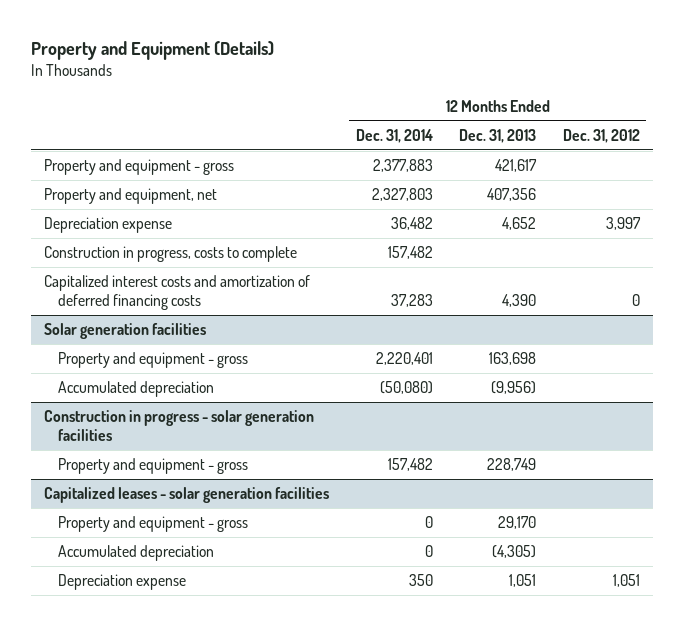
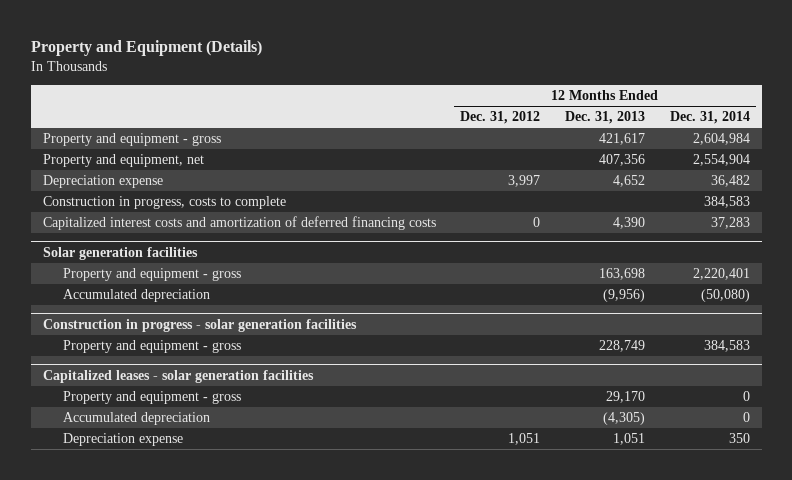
- | 12 Months Ended Dec. 31, 2014 | 12 Months Ended Dec. 31, 2013 | 12 Months Ended Dec. 31, 2012
+ | 12 Months Ended Dec. 31, 2012 | 12 Months Ended Dec. 31, 2013 | 12 Months Ended Dec. 31, 2014
- Property and equipment - gross | 2,377,883 | 421,617 |
- Property and equipment, net | 2,327,803 | 407,356 |
+ Property and equipment - gross | | 421,617 | 2,604,984
+ Property and equipment, net | | 407,356 | 2,554,904
- Construction in progress, costs to complete | 157,482 | |
+ Construction in progress, costs to complete | | | 384,583
@ Construction in progress - solar generation facilities
- Property and equipment - gross | 157,482 | 228,749 |
+ Property and equipment - gross | | 228,749 | 384,583

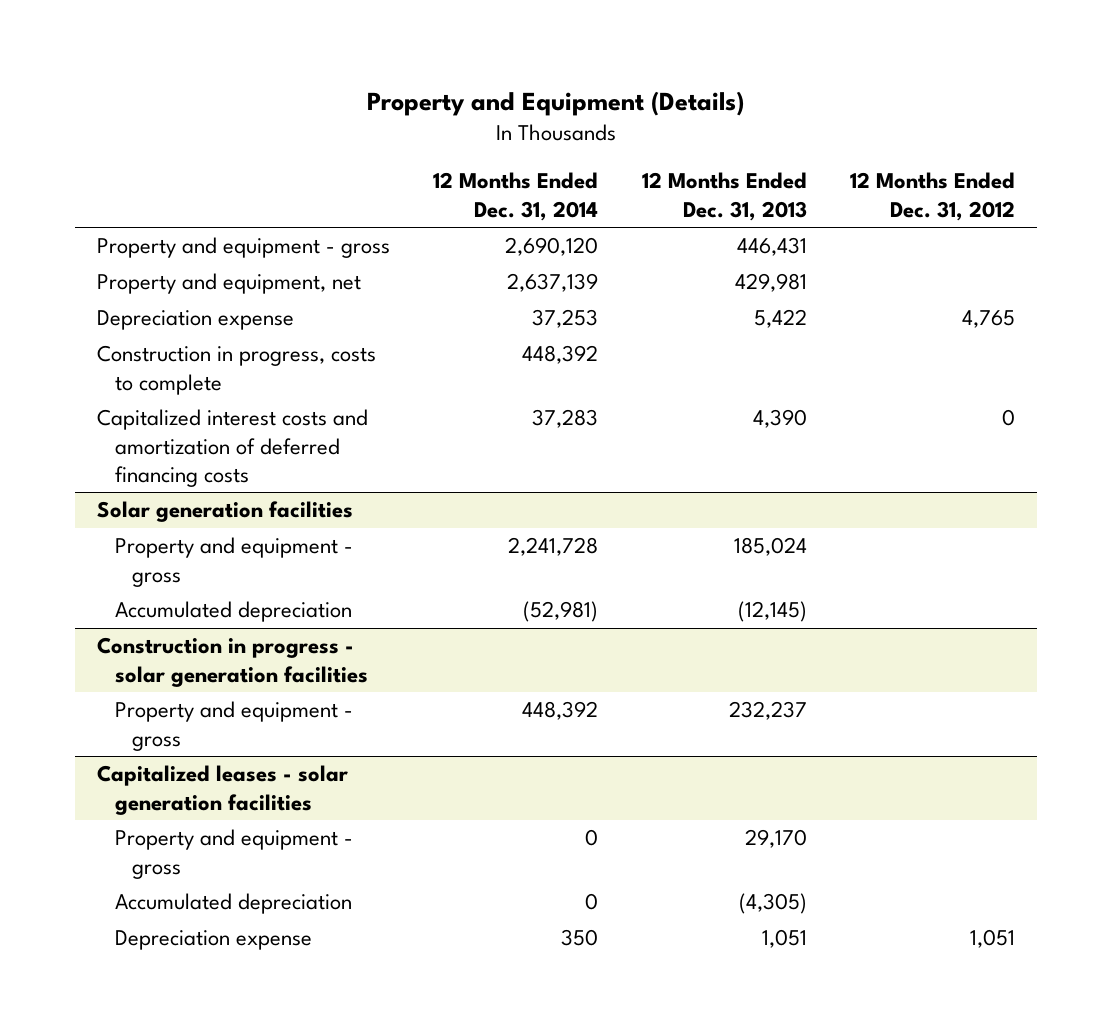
- | 12 Months Ended Dec. 31, 2012 | 12 Months Ended Dec. 31, 2013 | 12 Months Ended Dec. 31, 2014
+ | 12 Months Ended Dec. 31, 2014 | 12 Months Ended Dec. 31, 2013 | 12 Months Ended Dec. 31, 2012
- Property and equipment - gross | | 421,617 | 2,604,984
- Property and equipment, net | | 407,356 | 2,554,904
- Depreciation expense | 3,997 | 4,652 | 36,482
- Construction in progress, costs to complete | | | 384,583
+ Property and equipment - gross | 2,690,120 | 446,431 |
+ Property and equipment, net | 2,637,139 | 429,981 |
+ Depreciation expense | 37,253 | 5,422 | 4,765
+ Construction in progress, costs to complete | 448,392 | |
@ Solar generation facilities
- Property and equipment - gross | | 163,698 | 2,220,401
- Accumulated depreciation | | (9,956) | (50,080)
+ Property and equipment - gross | 2,241,728 | 185,024 |
+ Accumulated depreciation | (52,981) | (12,145) |
@ Construction in progress - solar generation facilities
- Property and equipment - gross | | 228,749 | 384,583
+ Property and equipment - gross | 448,392 | 232,237 |

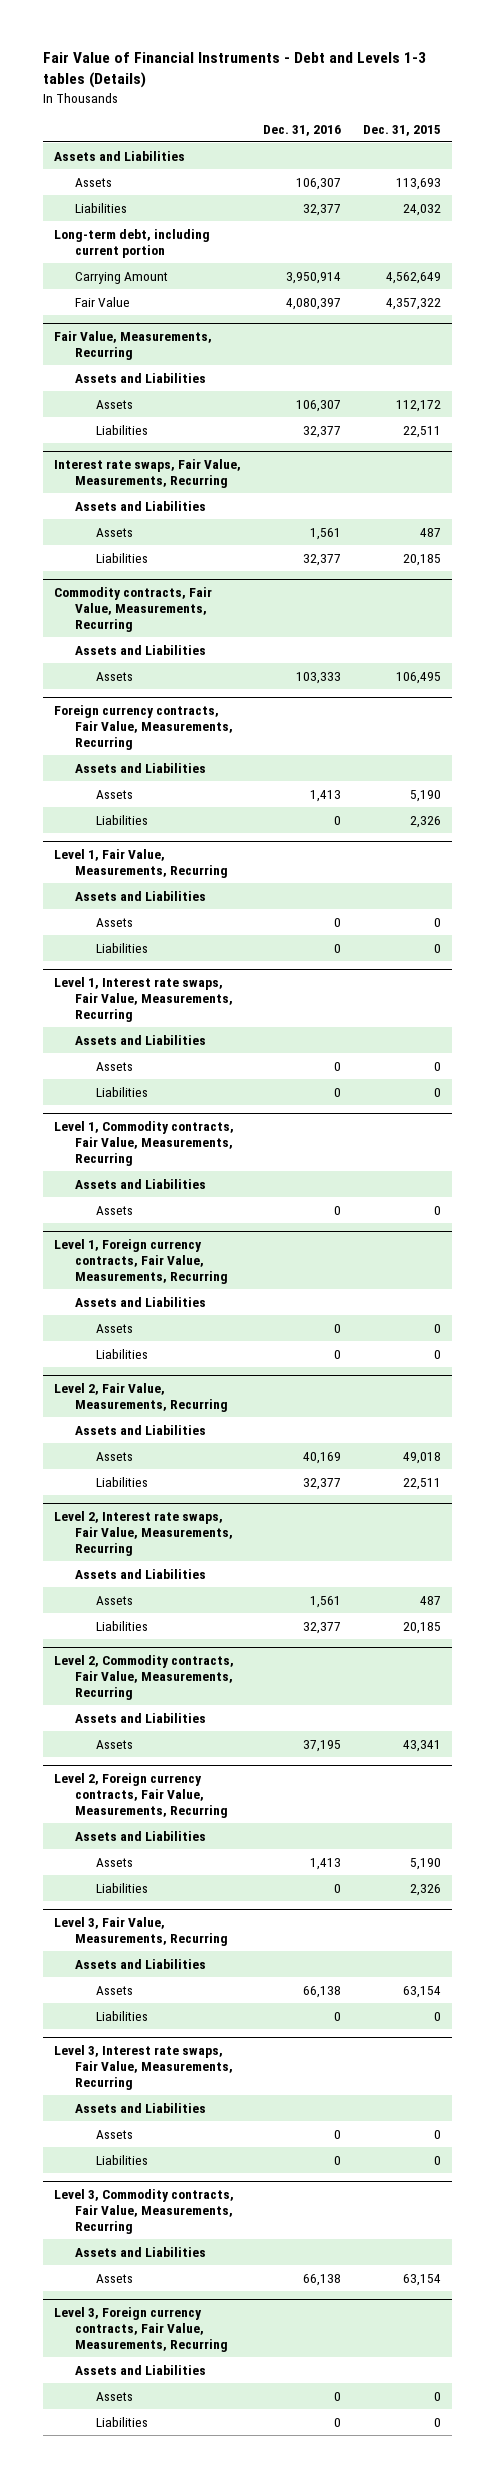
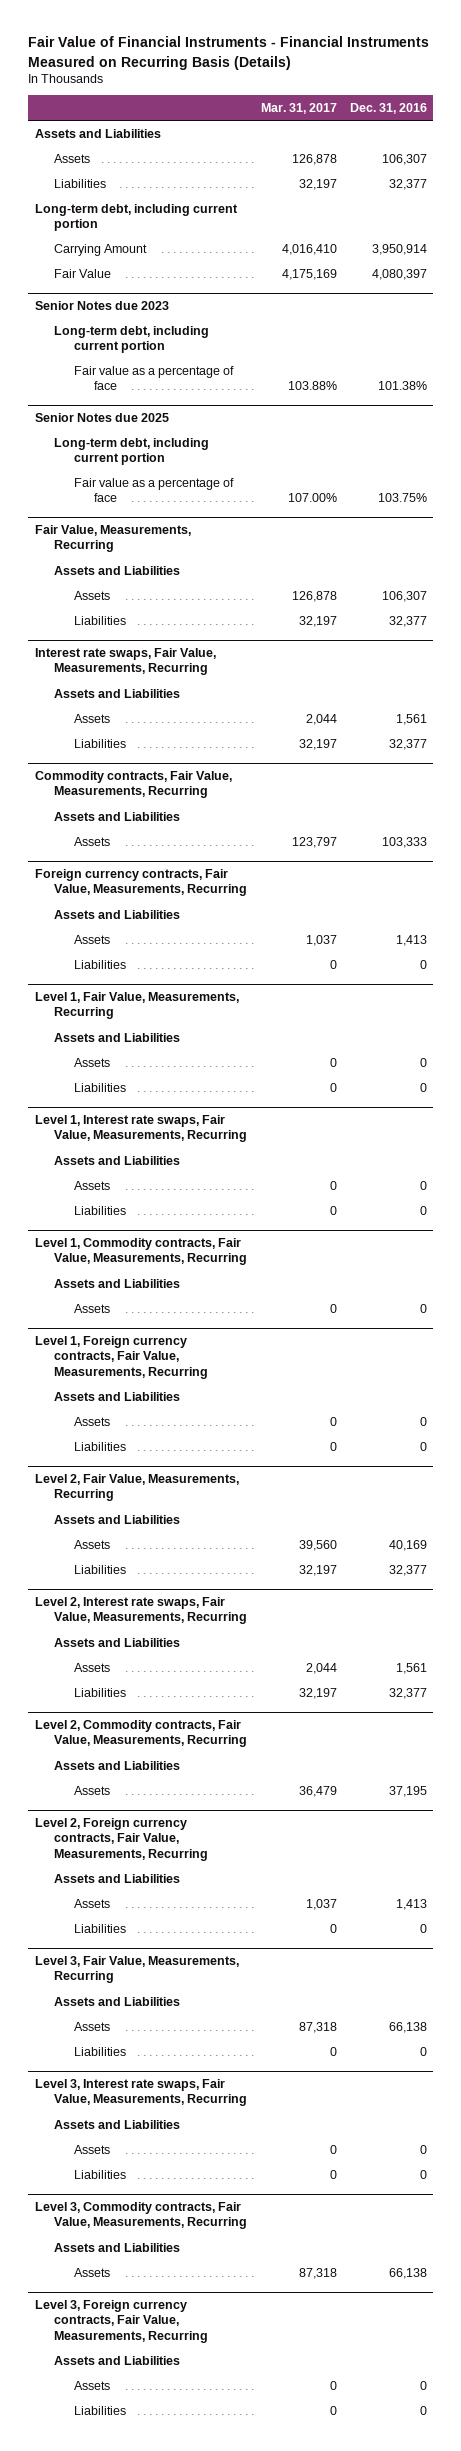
- Fair Value of Financial Instruments - Debt and Levels 1-3 tables (Details)
+ Fair Value of Financial Instruments - Financial Instruments Measured on Recurring Basis (Details)
- | Dec. 31, 2016 | Dec. 31, 2015
+ | Mar. 31, 2017 | Dec. 31, 2016
+ Senior Notes due 2023
+ Long-term debt, including current portion
+ Fair value as a percentage of face | 103.88% | 101.38%
+ Senior Notes due 2025
+ Long-term debt, including current portion
+ Fair value as a percentage of face | 107.00% | 103.75%

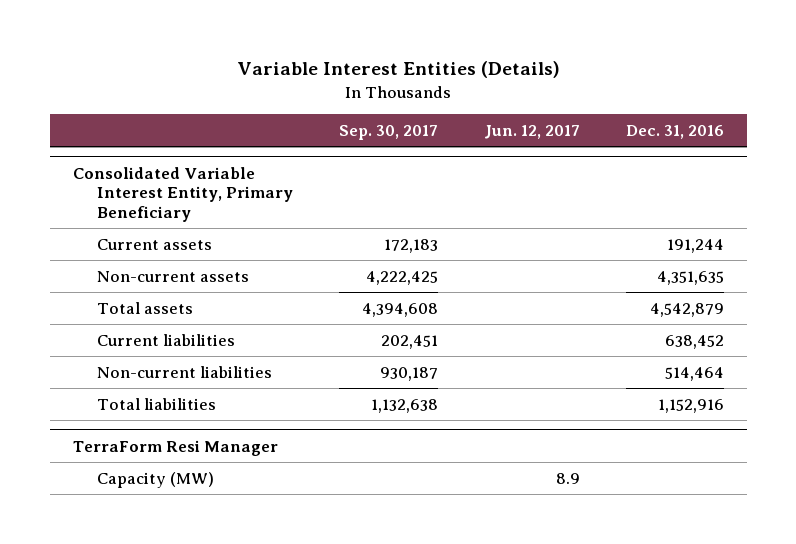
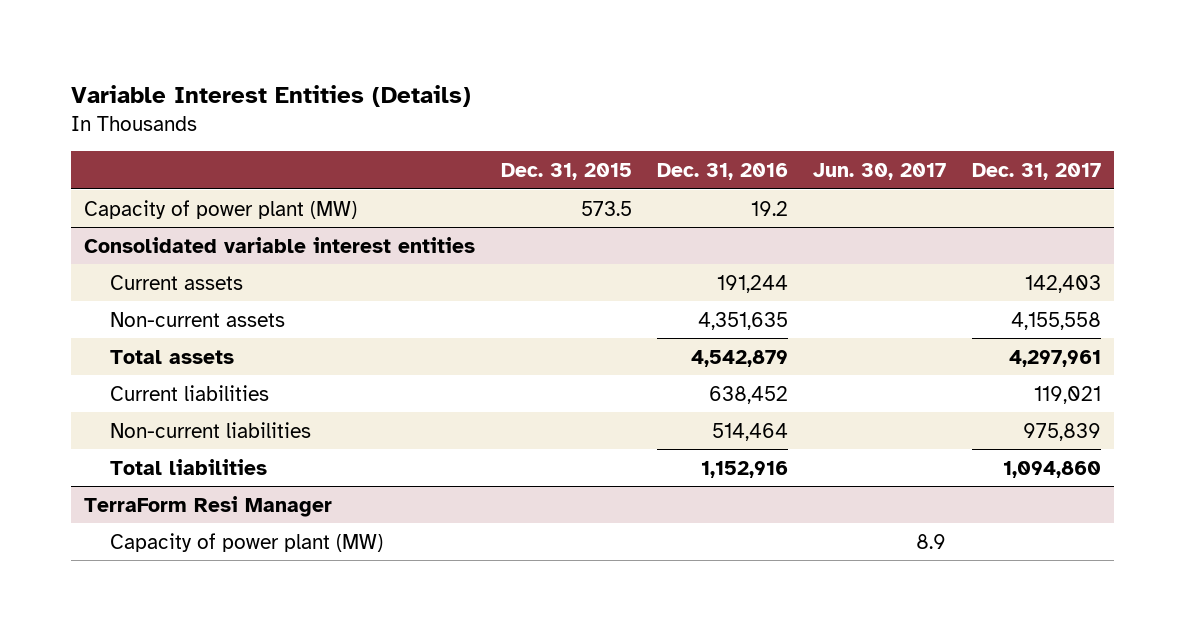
- | Sep. 30, 2017 | Jun. 12, 2017 | Dec. 31, 2016
+ | Dec. 31, 2015 | Dec. 31, 2016 | Jun. 30, 2017 | Dec. 31, 2017
- Consolidated Variable Interest Entity, Primary Beneficiary
+ Capacity of power plant (MW) | 573.5 | 19.2 | |
+ Consolidated variable interest entities
@ TerraForm Resi Manager
- Capacity (MW) | | 8.9 |
+ Capacity of power plant (MW) | | | 8.9 |

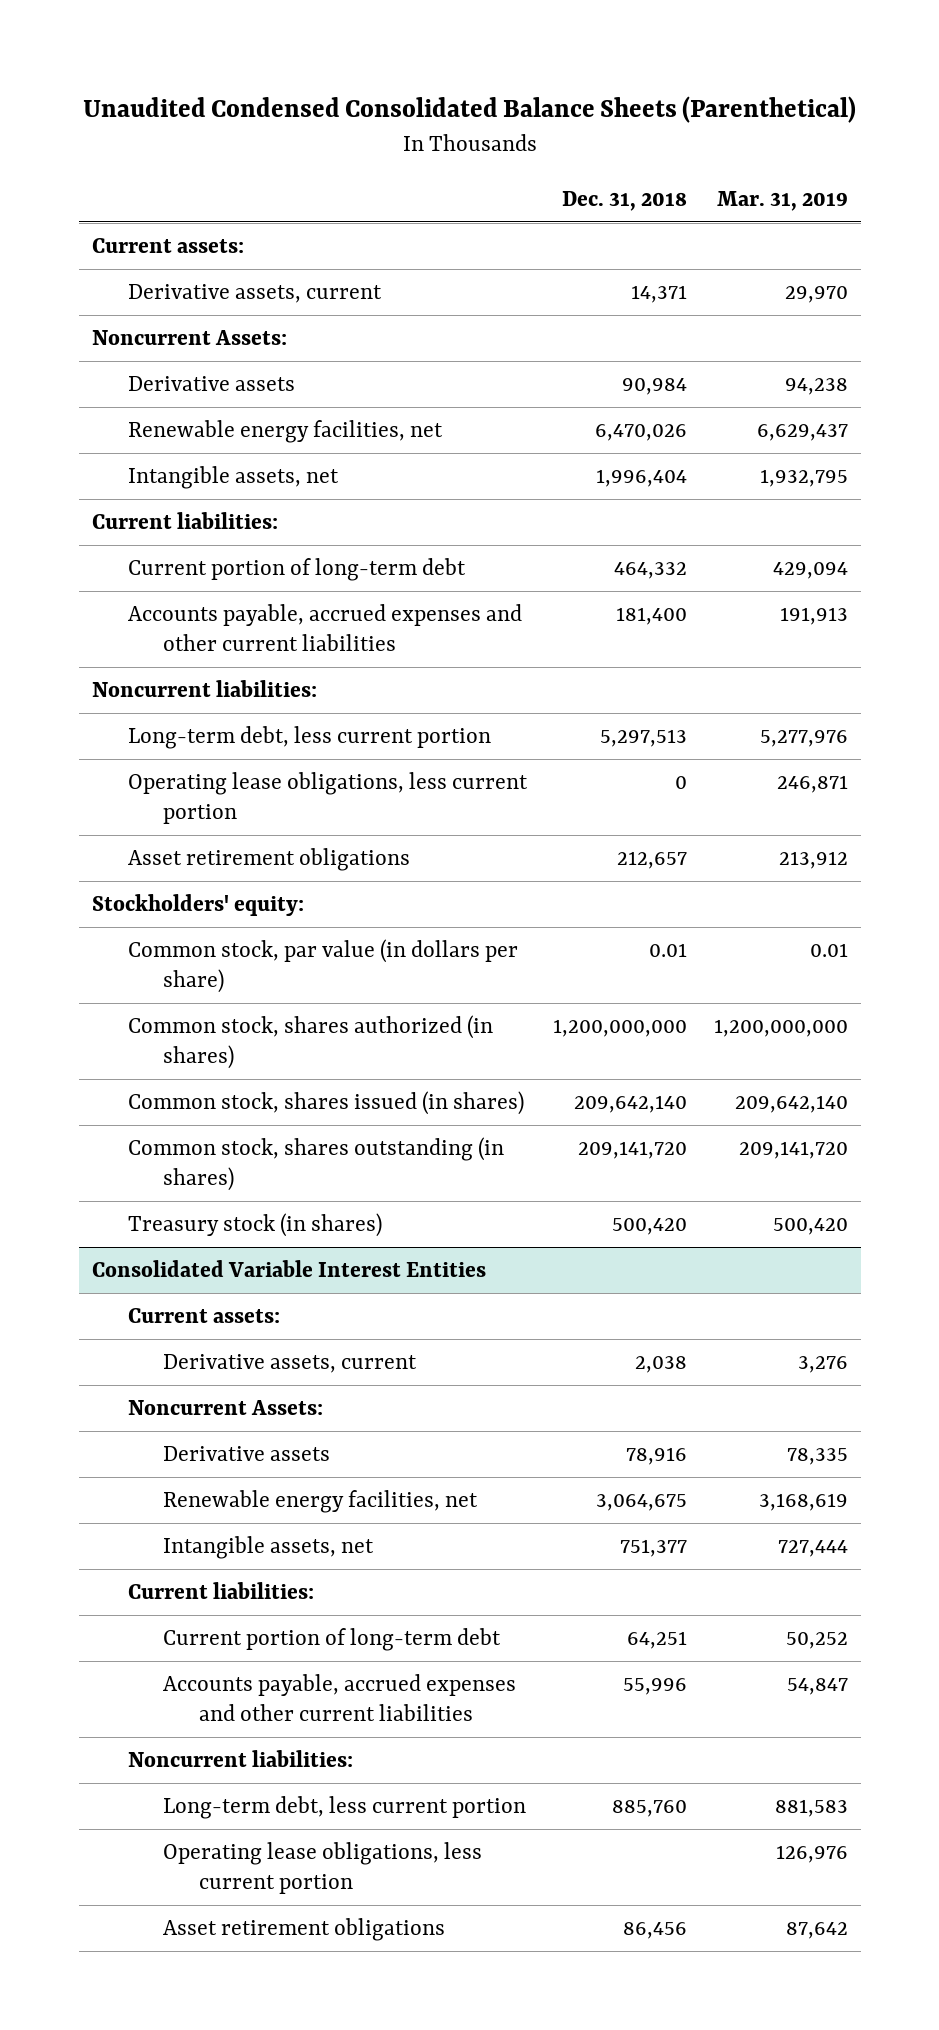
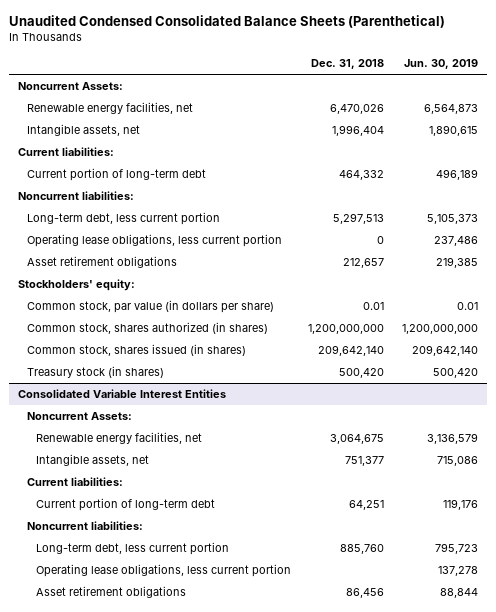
- | Dec. 31, 2018 | Mar. 31, 2019
+ | Dec. 31, 2018 | Jun. 30, 2019
- Current assets:
- Derivative assets, current | 14,371 | 29,970
- Derivative assets | 90,984 | 94,238
- Accounts payable, accrued expenses and other current liabilities | 181,400 | 191,913
- Common stock, shares outstanding (in shares) | 209,141,720 | 209,141,720
@ Consolidated Variable Interest Entities
- Current assets:
- Derivative assets, current | 2,038 | 3,276
- Derivative assets | 78,916 | 78,335
- Accounts payable, accrued expenses and other current liabilities | 55,996 | 54,847

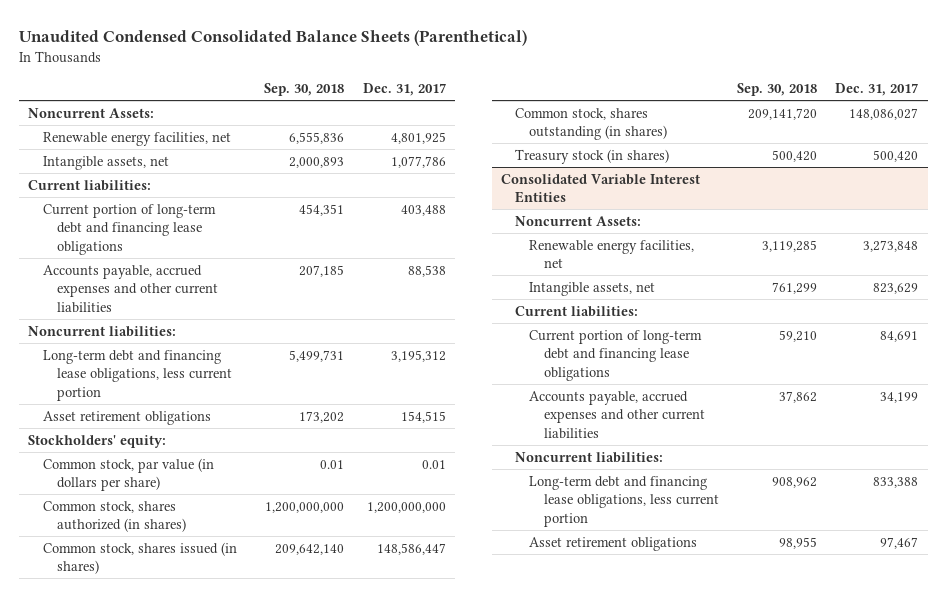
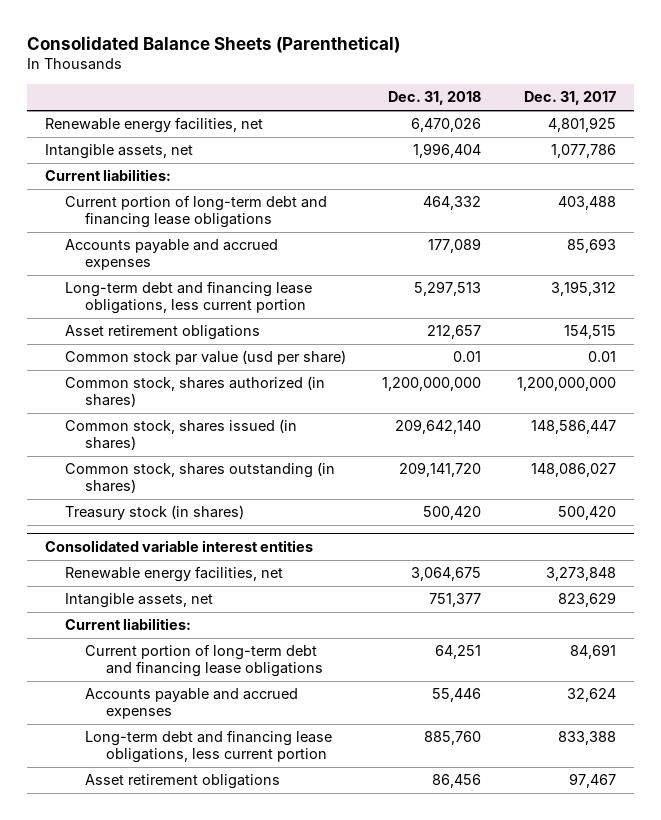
- Unaudited Condensed Consolidated Balance Sheets (Parenthetical)
+ Consolidated Balance Sheets (Parenthetical)
- | Sep. 30, 2018 | Dec. 31, 2017
+ | Dec. 31, 2018 | Dec. 31, 2017
- Noncurrent Assets:
- Accounts payable, accrued expenses and other current liabilities | 207,185 | 88,538
- Noncurrent liabilities:
+ Accounts payable and accrued expenses | 177,089 | 85,693
- Stockholders' equity:
- Common stock, par value (in dollars per share) | 0.01 | 0.01
+ Common stock par value (usd per share) | 0.01 | 0.01
- Consolidated Variable Interest Entities
- Noncurrent Assets:
+ Consolidated variable interest entities
- Accounts payable, accrued expenses and other current liabilities | 37,862 | 34,199
- Noncurrent liabilities:
+ Accounts payable and accrued expenses | 55,446 | 32,624

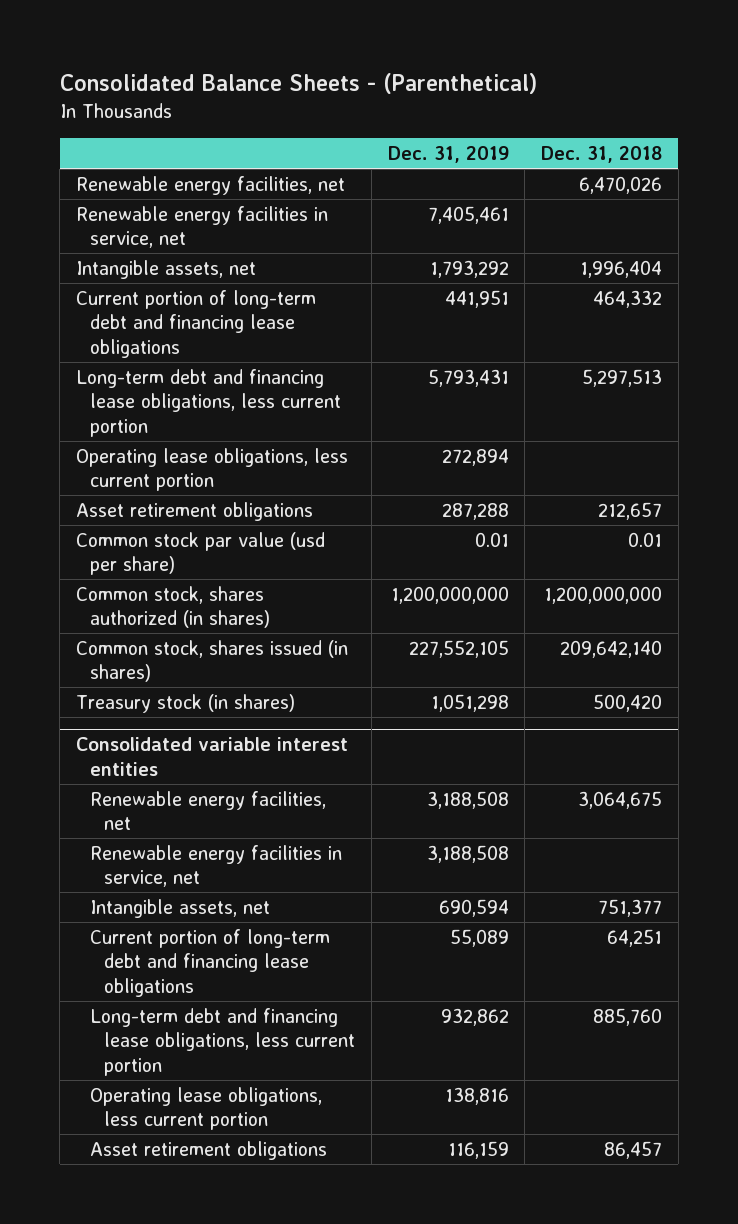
- Consolidated Balance Sheets (Parenthetical)
+ Consolidated Balance Sheets - (Parenthetical)
- | Dec. 31, 2018 | Dec. 31, 2017
+ | Dec. 31, 2019 | Dec. 31, 2018
+ Renewable energy facilities in service, net | 7,405,461 |
- Current liabilities:
- Accounts payable and accrued expenses | 177,089 | 85,693
+ Operating lease obligations, less current portion | 272,894 |
- Common stock, shares outstanding (in shares) | 209,141,720 | 148,086,027
@ Consolidated variable interest entities
+ Renewable energy facilities in service, net | 3,188,508 |
- Current liabilities:
- Accounts payable and accrued expenses | 55,446 | 32,624
- Asset retirement obligations | 86,456 | 97,467
+ Operating lease obligations, less current portion | 138,816 |
+ Asset retirement obligations | 116,159 | 86,457

